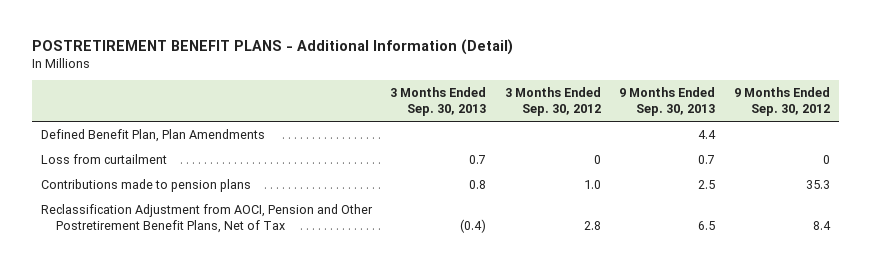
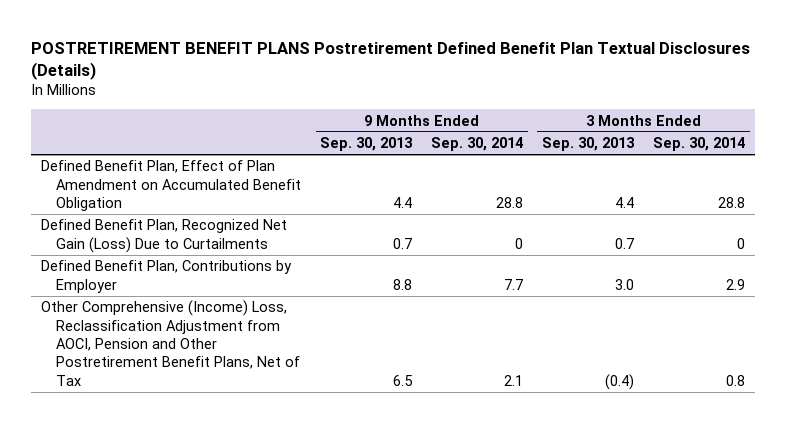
- POSTRETIREMENT BENEFIT PLANS - Additional Information (Detail)
+ POSTRETIREMENT BENEFIT PLANS Postretirement Defined Benefit Plan Textual Disclosures (Details)
- | 3 Months Ended Sep. 30, 2013 | 3 Months Ended Sep. 30, 2012 | 9 Months Ended Sep. 30, 2013 | 9 Months Ended Sep. 30, 2012
+ | 9 Months Ended Sep. 30, 2013 | 9 Months Ended Sep. 30, 2014 | 3 Months Ended Sep. 30, 2013 | 3 Months Ended Sep. 30, 2014
- Defined Benefit Plan, Plan Amendments | | | 4.4 |
- Loss from curtailment | 0.7 | 0 | 0.7 | 0
- Contributions made to pension plans | 0.8 | 1.0 | 2.5 | 35.3
- Reclassification Adjustment from AOCI, Pension and Other Postretirement Benefit Plans, Net of Tax | (0.4) | 2.8 | 6.5 | 8.4
+ Defined Benefit Plan, Effect of Plan Amendment on Accumulated Benefit Obligation | 4.4 | 28.8 | 4.4 | 28.8
+ Defined Benefit Plan, Recognized Net Gain (Loss) Due to Curtailments | 0.7 | 0 | 0.7 | 0
+ Defined Benefit Plan, Contributions by Employer | 8.8 | 7.7 | 3.0 | 2.9
+ Other Comprehensive (Income) Loss, Reclassification Adjustment from AOCI, Pension and Other Postretirement Benefit Plans, Net of Tax | 6.5 | 2.1 | (0.4) | 0.8

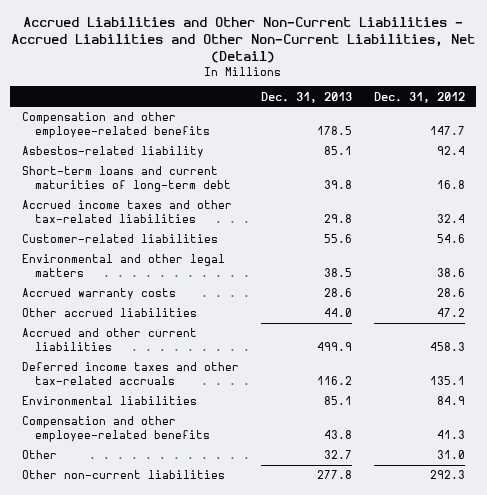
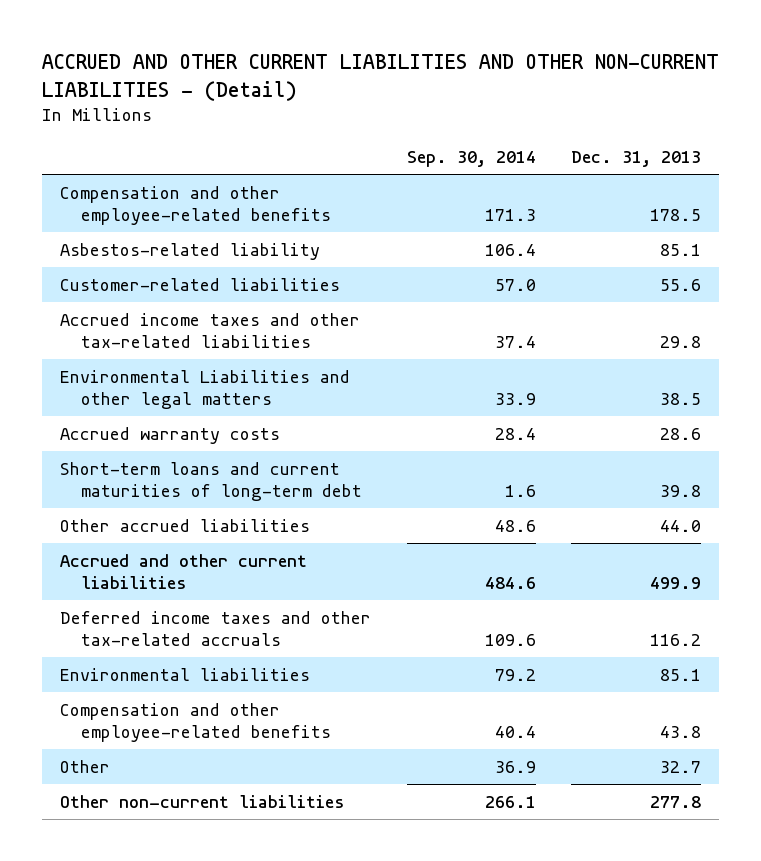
- Accrued Liabilities and Other Non-Current Liabilities - Accrued Liabilities and Other Non-Current Liabilities, Net (Detail)
+ ACCRUED AND OTHER CURRENT LIABILITIES AND OTHER NON-CURRENT LIABILITIES - (Detail)
- | Dec. 31, 2013 | Dec. 31, 2012
+ | Sep. 30, 2014 | Dec. 31, 2013
- Environmental and other legal matters | 38.5 | 38.6
moved down: Accrued income taxes and other tax-related liabilities | 37.4 | 29.8
+ Environmental Liabilities and other legal matters | 33.9 | 38.5
moved down: Short-term loans and current maturities of long-term debt | 1.6 | 39.8

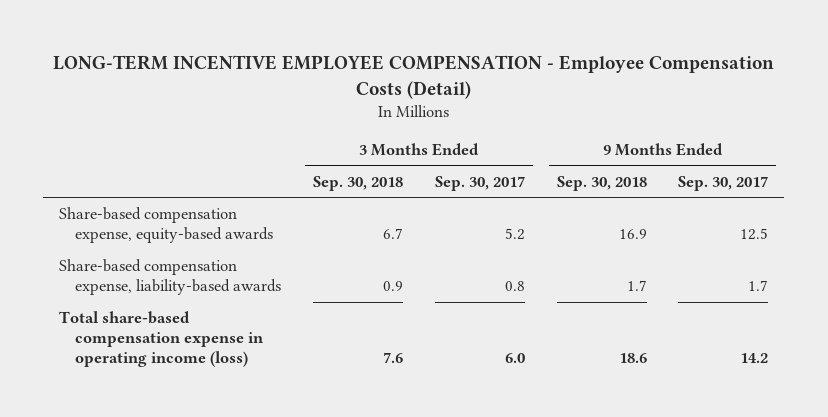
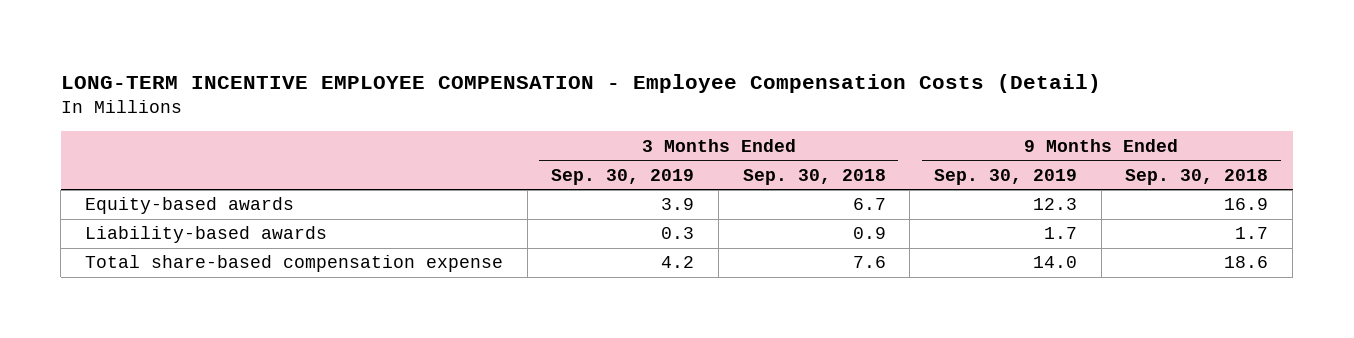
- | 3 Months Ended Sep. 30, 2018 | 3 Months Ended Sep. 30, 2017 | 9 Months Ended Sep. 30, 2018 | 9 Months Ended Sep. 30, 2017
+ | 3 Months Ended Sep. 30, 2019 | 3 Months Ended Sep. 30, 2018 | 9 Months Ended Sep. 30, 2019 | 9 Months Ended Sep. 30, 2018
- Share-based compensation expense, equity-based awards | 6.7 | 5.2 | 16.9 | 12.5
- Share-based compensation expense, liability-based awards | 0.9 | 0.8 | 1.7 | 1.7
- Total share-based compensation expense in operating income (loss) | 7.6 | 6.0 | 18.6 | 14.2
+ Equity-based awards | 3.9 | 6.7 | 12.3 | 16.9
+ Liability-based awards | 0.3 | 0.9 | 1.7 | 1.7
+ Total share-based compensation expense | 4.2 | 7.6 | 14.0 | 18.6

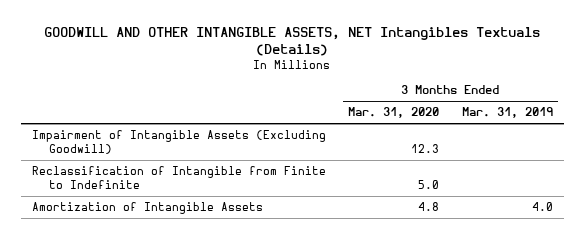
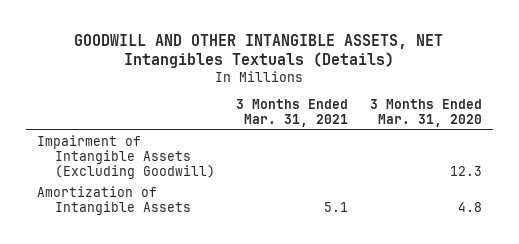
- | 3 Months Ended Mar. 31, 2020 | 3 Months Ended Mar. 31, 2019
+ | 3 Months Ended Mar. 31, 2021 | 3 Months Ended Mar. 31, 2020
- Reclassification of Intangible from Finite to Indefinite | 5.0 |

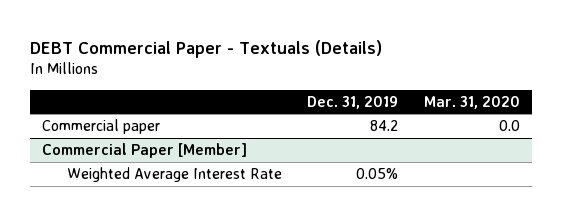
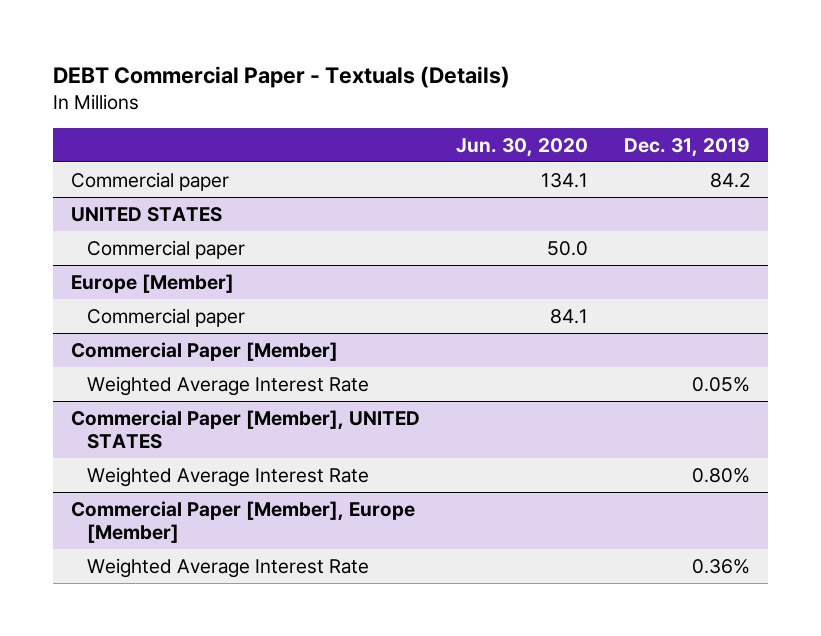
- | Dec. 31, 2019 | Mar. 31, 2020
+ | Jun. 30, 2020 | Dec. 31, 2019
+ UNITED STATES
+ Commercial paper | 50.0 |
+ Europe [Member]
+ Commercial paper | 84.1 |
+ Commercial Paper [Member], UNITED STATES
+ Weighted Average Interest Rate | | 0.80%
+ Commercial Paper [Member], Europe [Member]
+ Weighted Average Interest Rate | | 0.36%

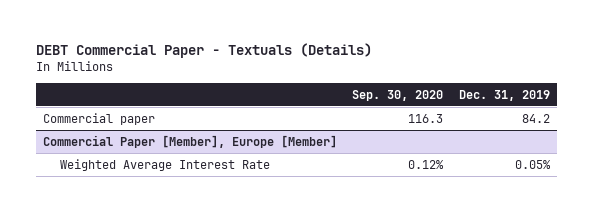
- | Jun. 30, 2020 | Dec. 31, 2019
+ | Sep. 30, 2020 | Dec. 31, 2019
- UNITED STATES
- Commercial paper | 50.0 |
- Europe [Member]
- Commercial paper | 84.1 |
- Commercial Paper [Member]
- Weighted Average Interest Rate | | 0.05%
- Commercial Paper [Member], UNITED STATES
- Weighted Average Interest Rate | | 0.80%
@ Commercial Paper [Member], Europe [Member]
- Weighted Average Interest Rate | | 0.36%
+ Weighted Average Interest Rate | 0.12% | 0.05%

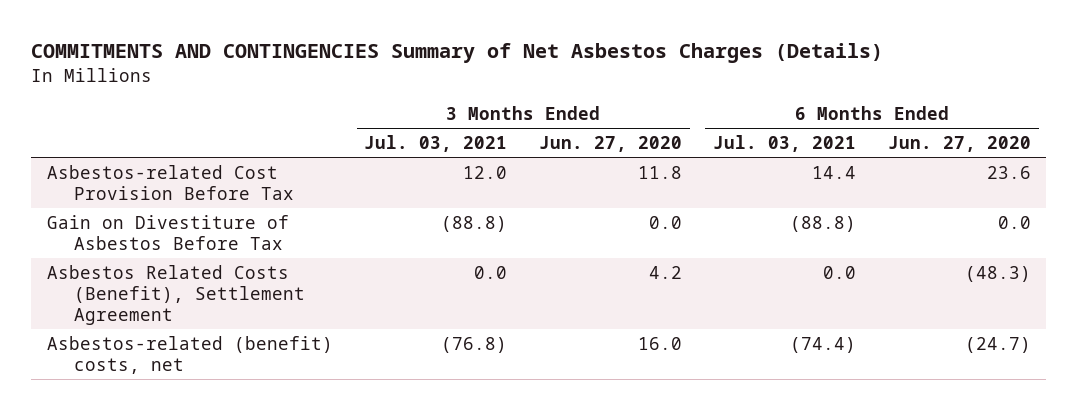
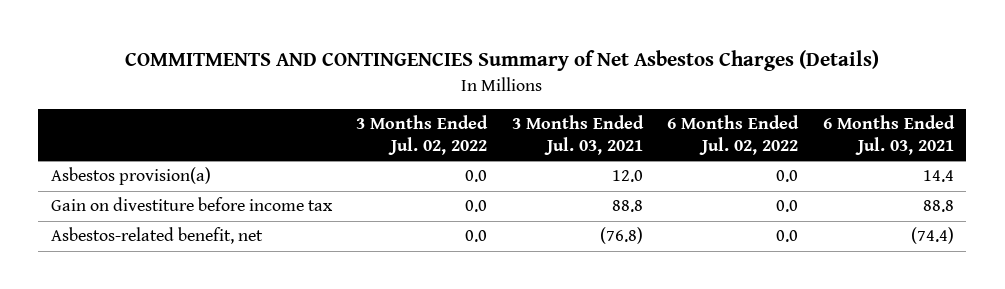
- | 3 Months Ended Jul. 03, 2021 | 3 Months Ended Jun. 27, 2020 | 6 Months Ended Jul. 03, 2021 | 6 Months Ended Jun. 27, 2020
+ | 3 Months Ended Jul. 02, 2022 | 3 Months Ended Jul. 03, 2021 | 6 Months Ended Jul. 02, 2022 | 6 Months Ended Jul. 03, 2021
- Asbestos-related Cost Provision Before Tax | 12.0 | 11.8 | 14.4 | 23.6
- Gain on Divestiture of Asbestos Before Tax | (88.8) | 0.0 | (88.8) | 0.0
- Asbestos Related Costs (Benefit), Settlement Agreement | 0.0 | 4.2 | 0.0 | (48.3)
- Asbestos-related (benefit) costs, net | (76.8) | 16.0 | (74.4) | (24.7)
+ Asbestos provision(a) | 0.0 | 12.0 | 0.0 | 14.4
+ Gain on divestiture before income tax | 0.0 | 88.8 | 0.0 | 88.8
+ Asbestos-related benefit, net | 0.0 | (76.8) | 0.0 | (74.4)

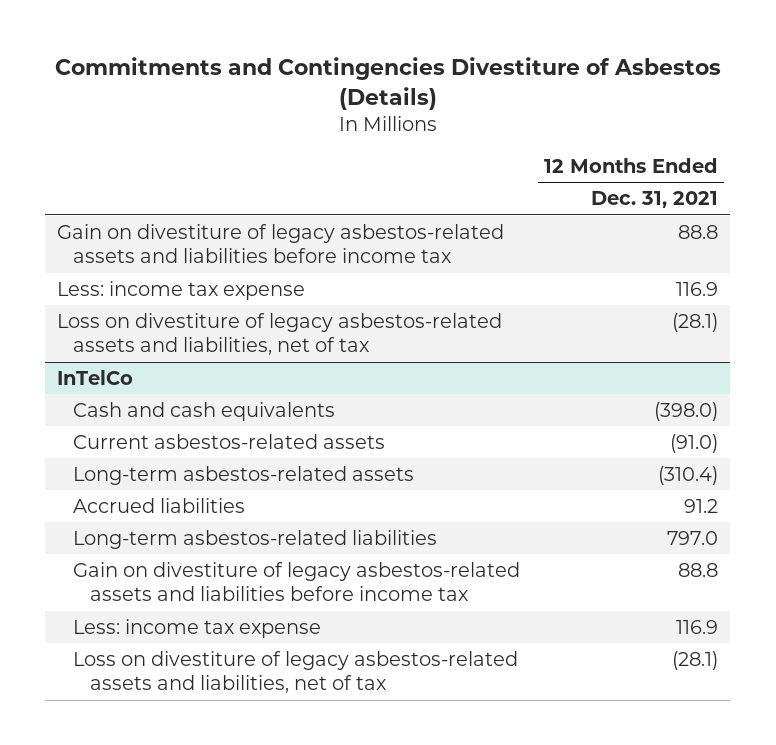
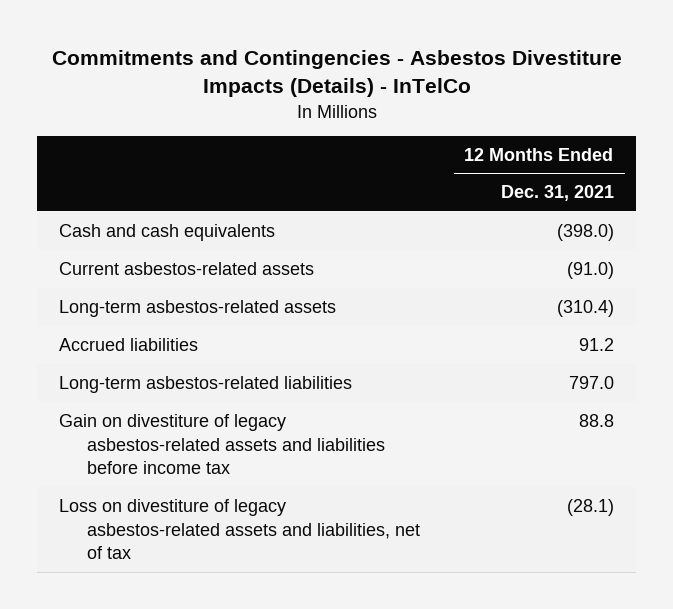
- Commitments and Contingencies Divestiture of Asbestos (Details)
+ Commitments and Contingencies - Asbestos Divestiture Impacts (Details) - InTelCo
- Gain on divestiture of legacy asbestos-related assets and liabilities before income tax | 88.8
- Less: income tax expense | 116.9
- Loss on divestiture of legacy asbestos-related assets and liabilities, net of tax | (28.1)
- InTelCo
- Less: income tax expense | 116.9

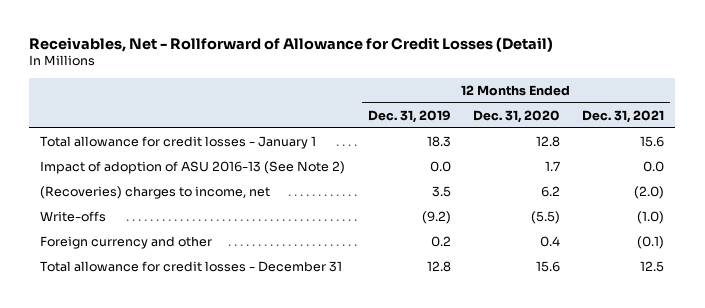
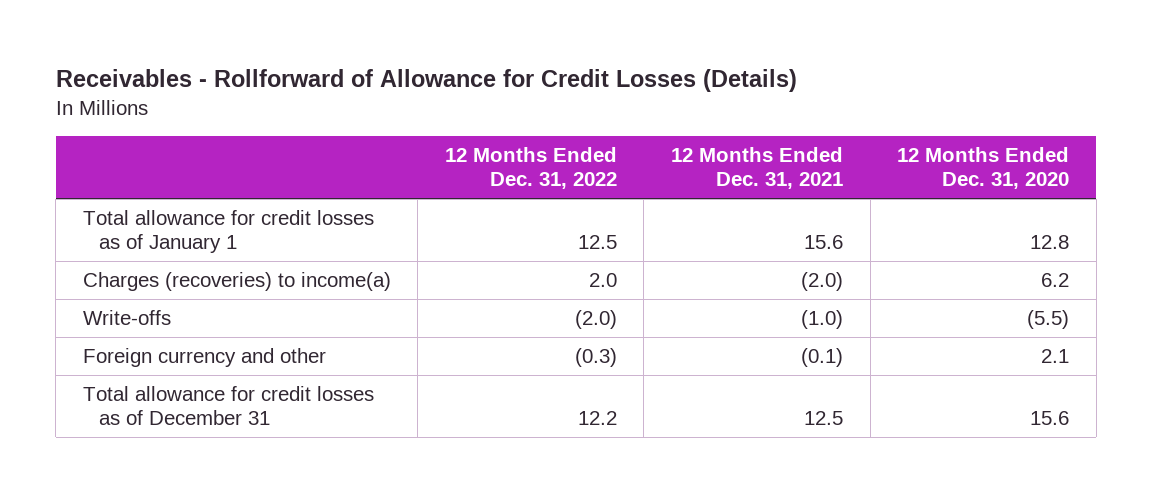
- Receivables, Net - Rollforward of Allowance for Credit Losses (Detail)
+ Receivables - Rollforward of Allowance for Credit Losses (Details)
- | 12 Months Ended Dec. 31, 2019 | 12 Months Ended Dec. 31, 2020 | 12 Months Ended Dec. 31, 2021
+ | 12 Months Ended Dec. 31, 2022 | 12 Months Ended Dec. 31, 2021 | 12 Months Ended Dec. 31, 2020
- Total allowance for credit losses - January 1 | 18.3 | 12.8 | 15.6
- Impact of adoption of ASU 2016-13 (See Note 2) | 0.0 | 1.7 | 0.0
- (Recoveries) charges to income, net | 3.5 | 6.2 | (2.0)
+ Total allowance for credit losses as of January 1 | 12.5 | 15.6 | 12.8
+ Charges (recoveries) to income(a) | 2.0 | (2.0) | 6.2
- Foreign currency and other | 0.2 | 0.4 | (0.1)
- Total allowance for credit losses - December 31 | 12.8 | 15.6 | 12.5
+ Foreign currency and other | (0.3) | (0.1) | 2.1
+ Total allowance for credit losses as of December 31 | 12.2 | 12.5 | 15.6

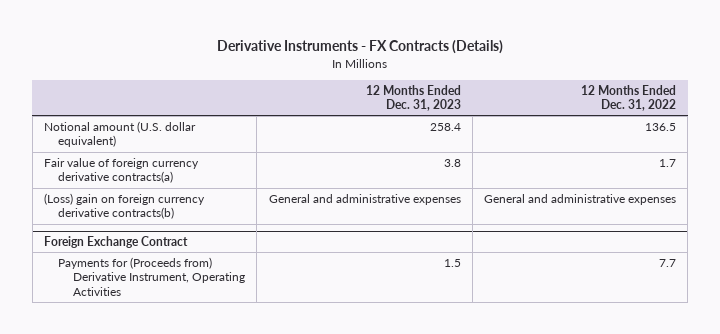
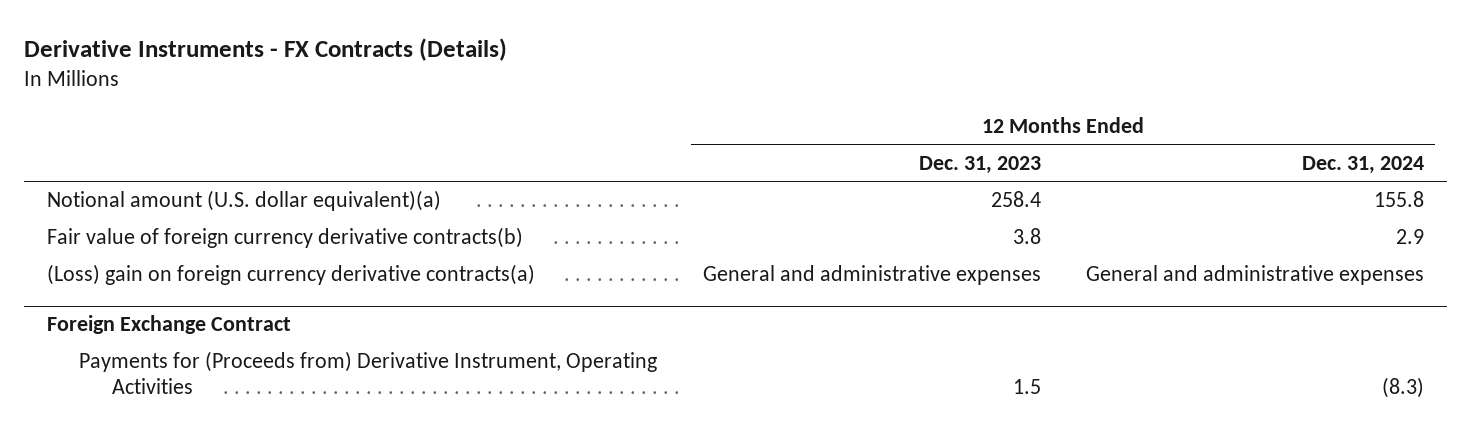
- | 12 Months Ended Dec. 31, 2023 | 12 Months Ended Dec. 31, 2022
+ | 12 Months Ended Dec. 31, 2023 | 12 Months Ended Dec. 31, 2024
- Notional amount (U.S. dollar equivalent) | 258.4 | 136.5
- Fair value of foreign currency derivative contracts(a) | 3.8 | 1.7
- (Loss) gain on foreign currency derivative contracts(b) | General and administrative expenses | General and administrative expenses
+ Notional amount (U.S. dollar equivalent)(a) | 258.4 | 155.8
+ Fair value of foreign currency derivative contracts(b) | 3.8 | 2.9
+ (Loss) gain on foreign currency derivative contracts(a) | General and administrative expenses | General and administrative expenses

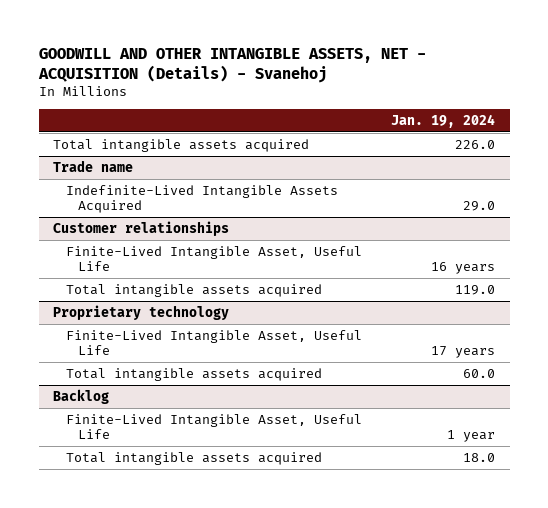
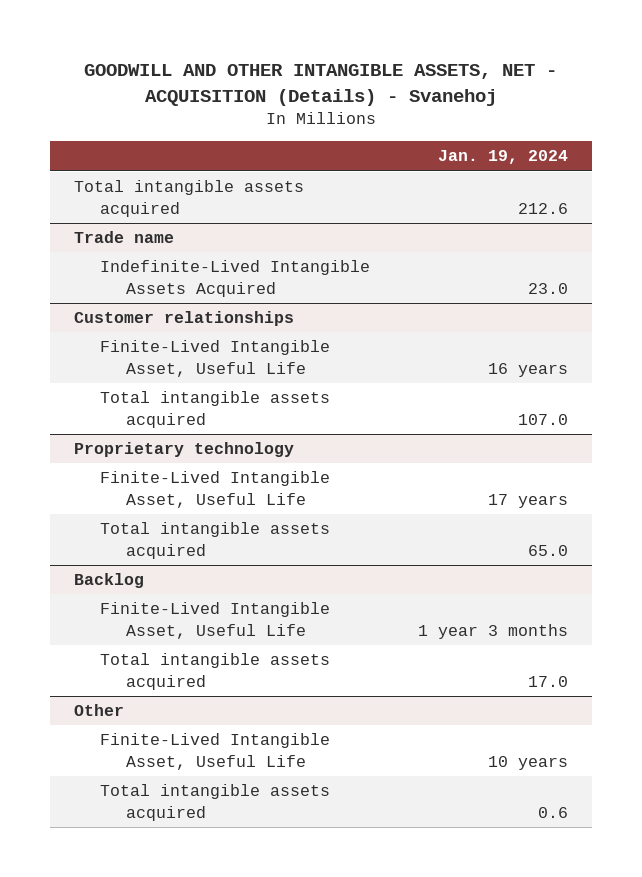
- Total intangible assets acquired | 226.0
+ Total intangible assets acquired | 212.6
@ Trade name
- Indefinite-Lived Intangible Assets Acquired | 29.0
+ Indefinite-Lived Intangible Assets Acquired | 23.0
@ Customer relationships
- Total intangible assets acquired | 119.0
+ Total intangible assets acquired | 107.0
@ Proprietary technology
- Total intangible assets acquired | 60.0
+ Total intangible assets acquired | 65.0
@ Backlog
- Finite-Lived Intangible Asset, Useful Life | 1 year
- Total intangible assets acquired | 18.0
+ Finite-Lived Intangible Asset, Useful Life | 1 year 3 months
+ Total intangible assets acquired | 17.0
+ Other
+ Finite-Lived Intangible Asset, Useful Life | 10 years
+ Total intangible assets acquired | 0.6

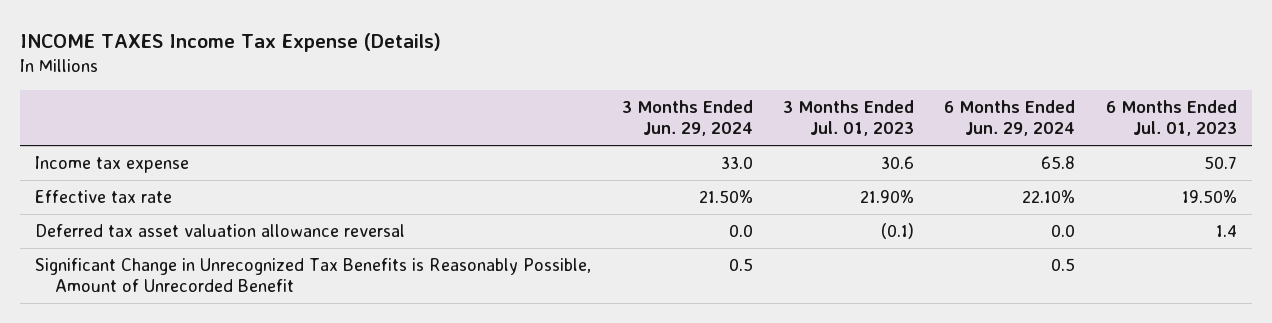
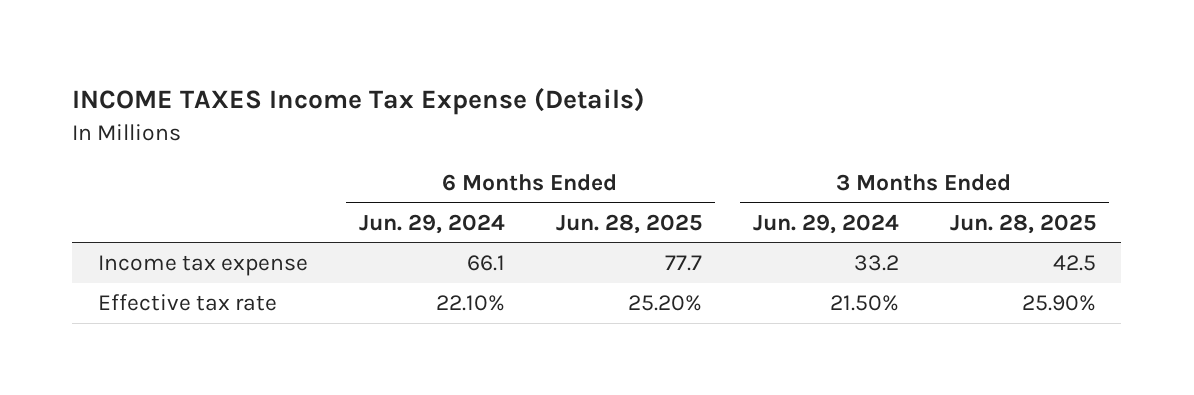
- | 3 Months Ended Jun. 29, 2024 | 3 Months Ended Jul. 01, 2023 | 6 Months Ended Jun. 29, 2024 | 6 Months Ended Jul. 01, 2023
+ | 6 Months Ended Jun. 29, 2024 | 6 Months Ended Jun. 28, 2025 | 3 Months Ended Jun. 29, 2024 | 3 Months Ended Jun. 28, 2025
- Income tax expense | 33.0 | 30.6 | 65.8 | 50.7
+ Income tax expense | 66.1 | 77.7 | 33.2 | 42.5
- Deferred tax asset valuation allowance reversal | 0.0 | (0.1) | 0.0 | 1.4
- Significant Change in Unrecognized Tax Benefits is Reasonably Possible, Amount of Unrecorded Benefit | 0.5 | | 0.5 |

